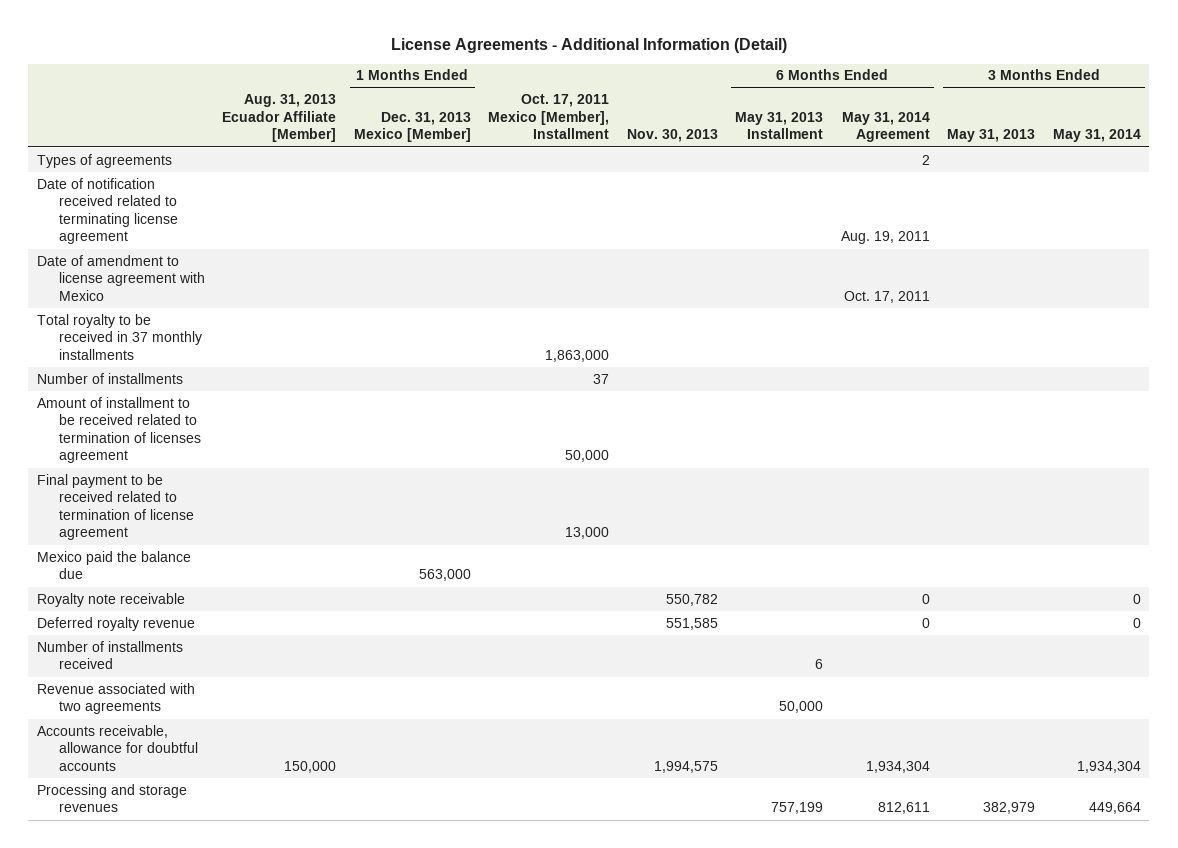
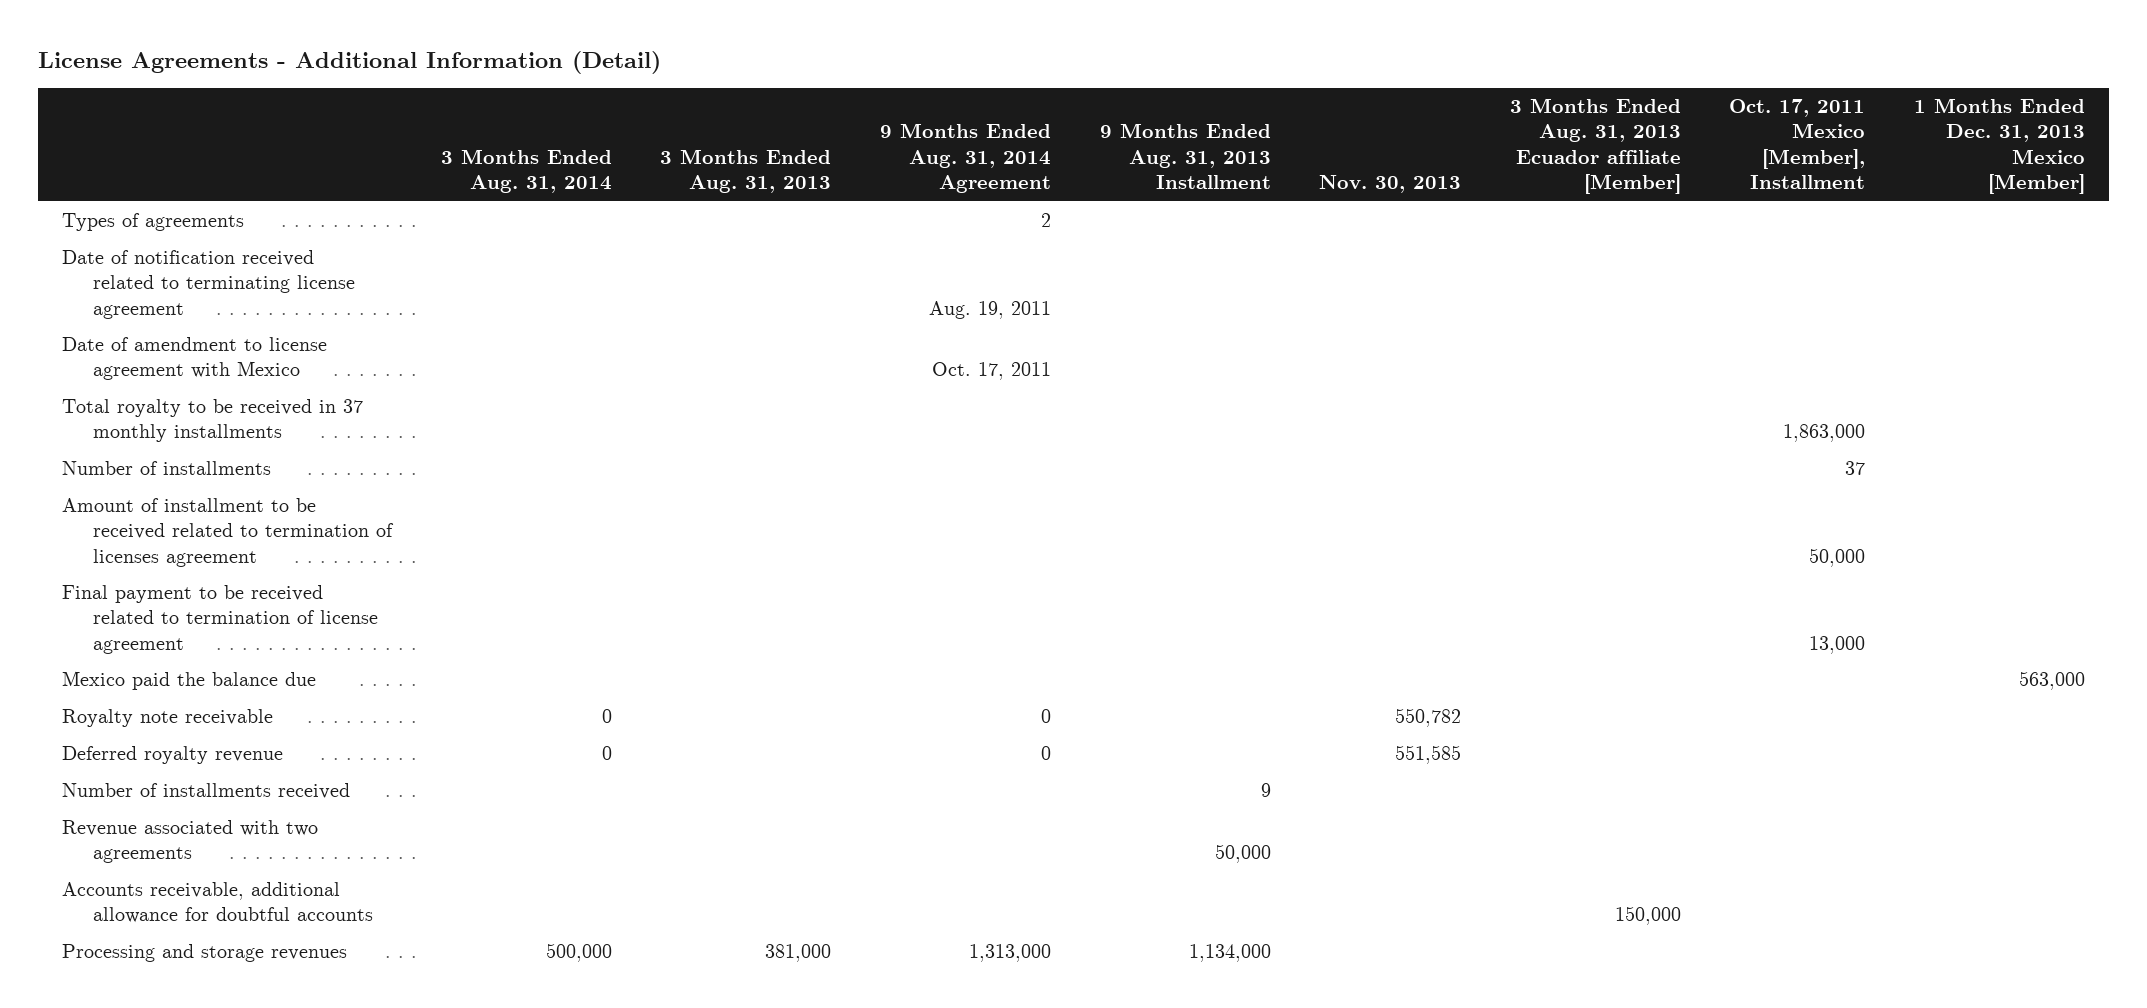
- | Aug. 31, 2013 Ecuador Affiliate [Member] | 1 Months Ended Dec. 31, 2013 Mexico [Member] | Oct. 17, 2011 Mexico [Member], Installment | Nov. 30, 2013 | 6 Months Ended May 31, 2013 Installment | 6 Months Ended May 31, 2014 Agreement | 3 Months Ended May 31, 2013 | 3 Months Ended May 31, 2014
+ | 3 Months Ended Aug. 31, 2014 | 3 Months Ended Aug. 31, 2013 | 9 Months Ended Aug. 31, 2014 Agreement | 9 Months Ended Aug. 31, 2013 Installment | Nov. 30, 2013 | 3 Months Ended Aug. 31, 2013 Ecuador affiliate [Member] | Oct. 17, 2011 Mexico [Member], Installment | 1 Months Ended Dec. 31, 2013 Mexico [Member]
- Accounts receivable, allowance for doubtful accounts | 150,000 | | | 1,994,575 | | 1,934,304 | | 1,934,304
+ Accounts receivable, additional allowance for doubtful accounts | | | | | | 150,000 | |

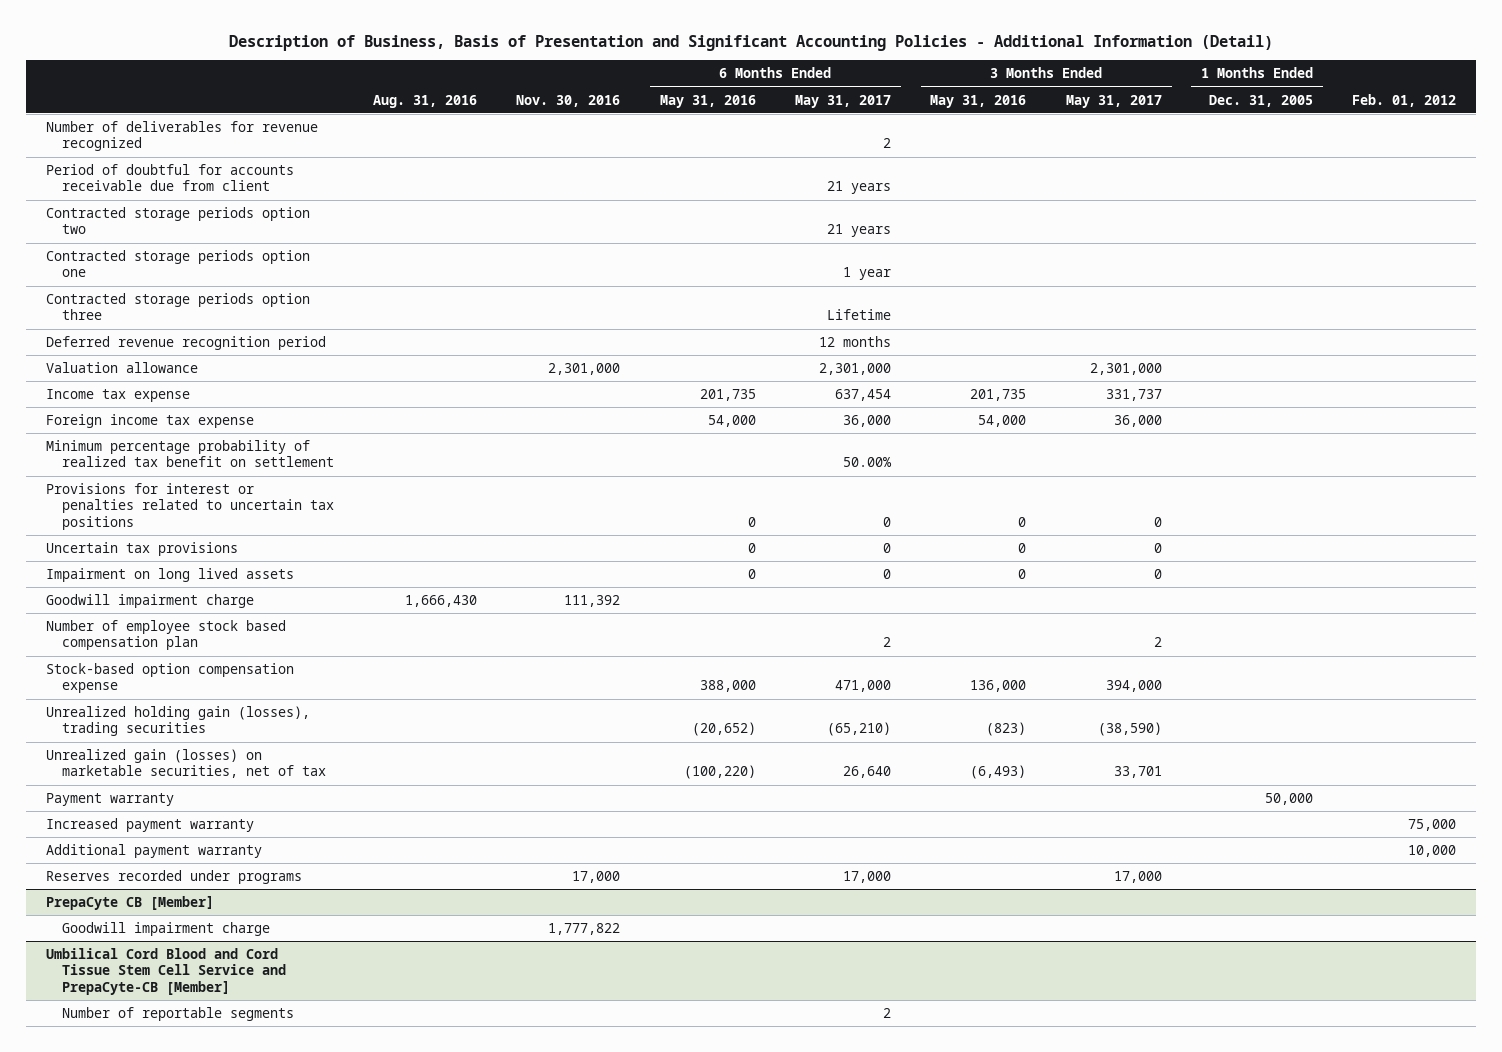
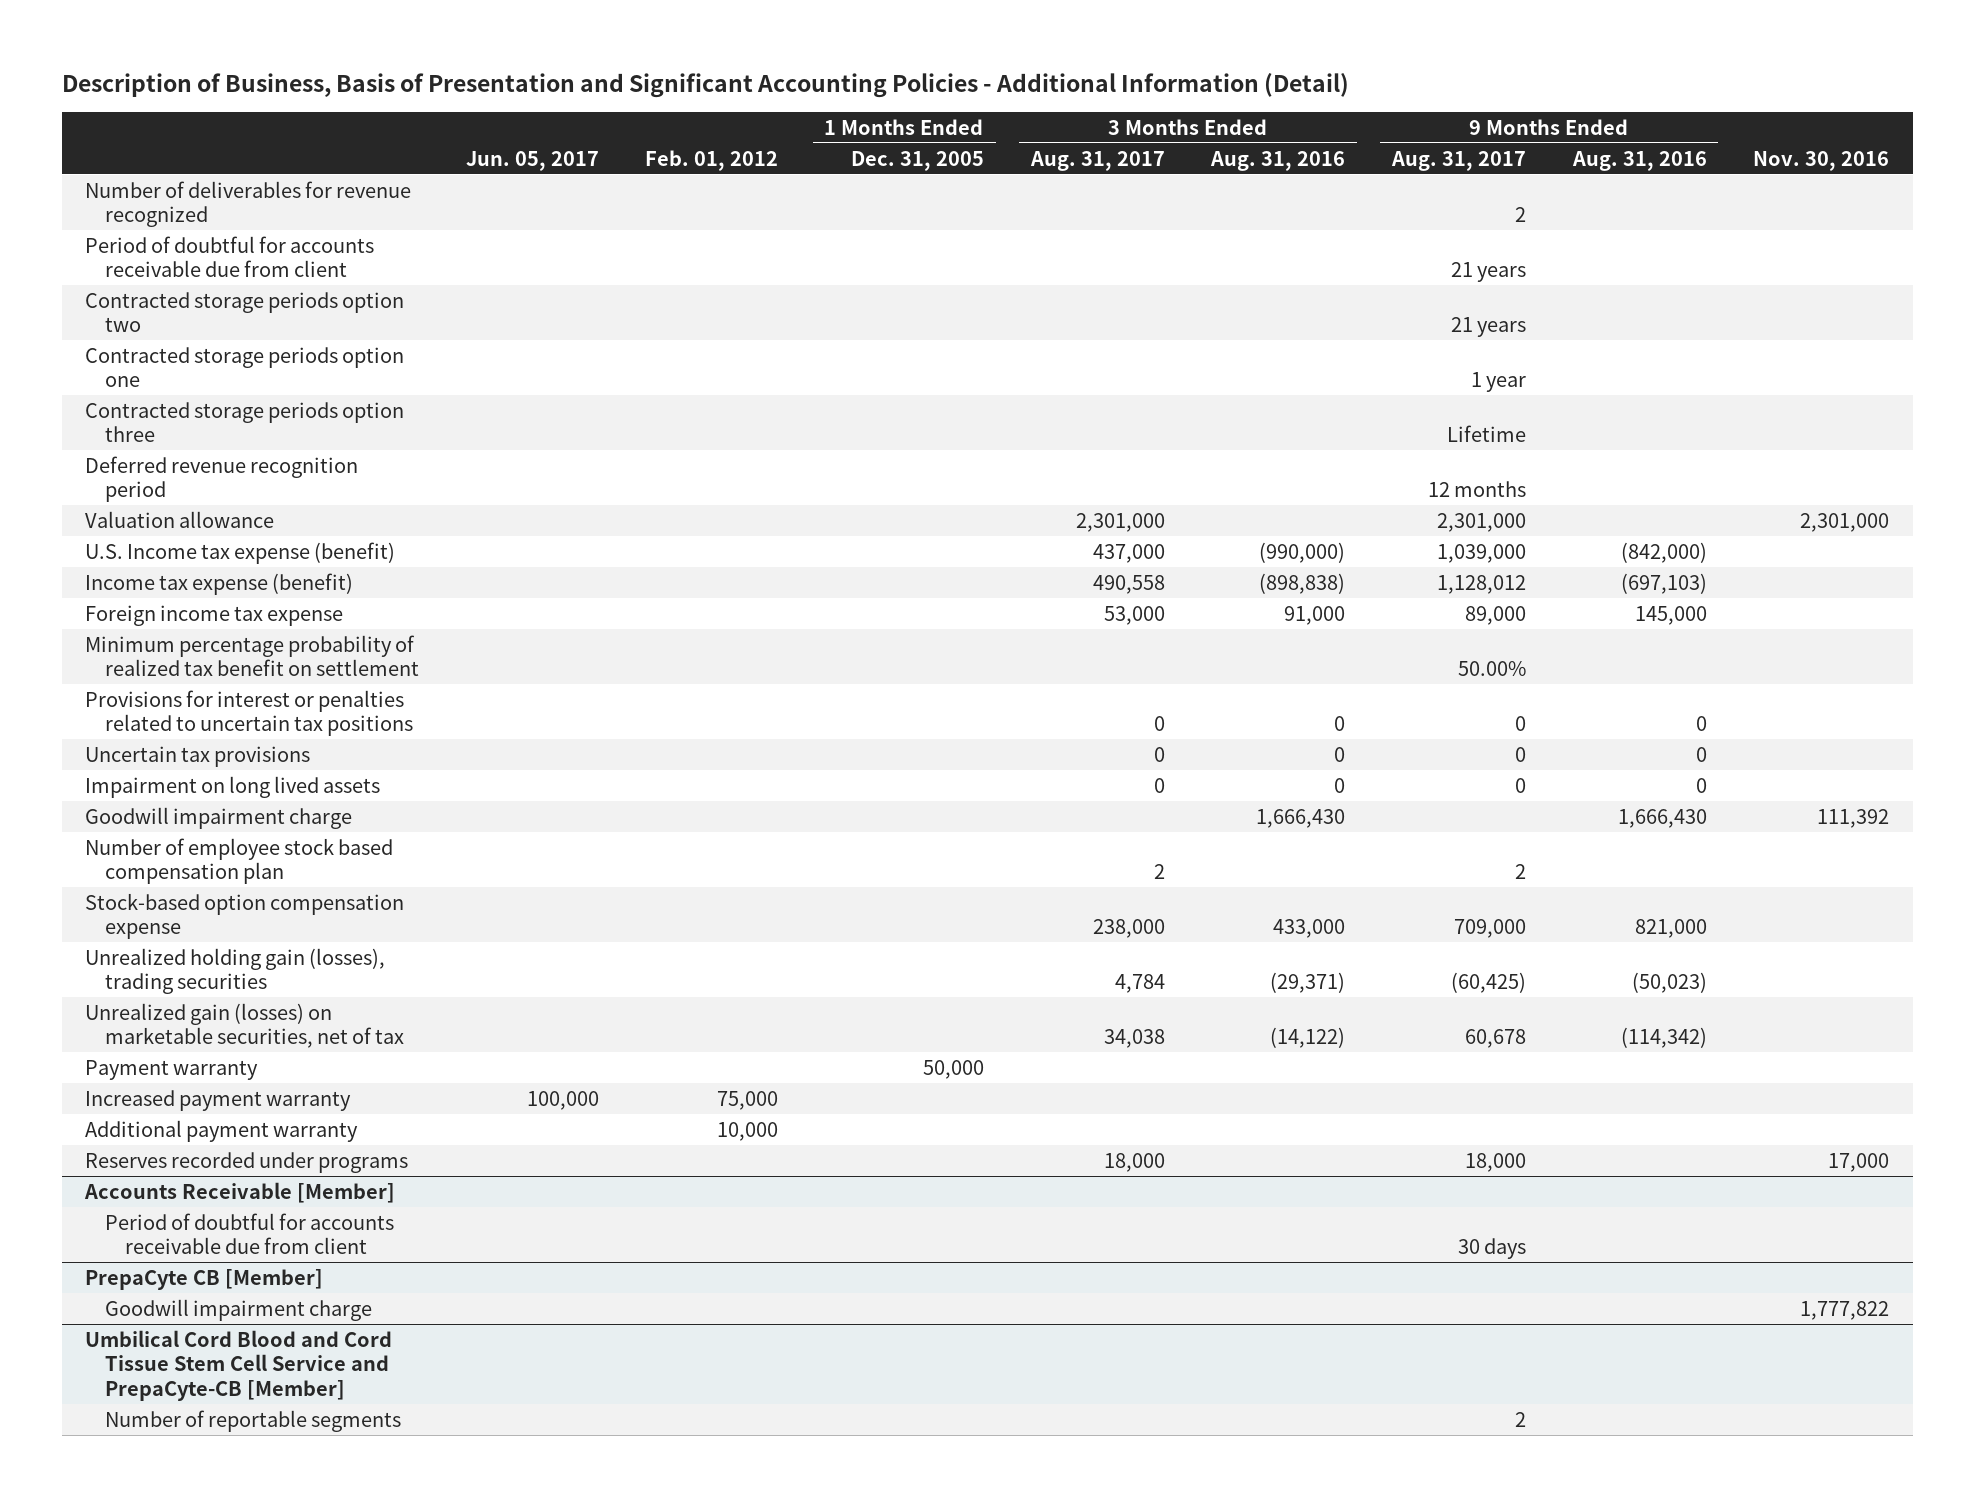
- | Aug. 31, 2016 | Nov. 30, 2016 | 6 Months Ended May 31, 2016 | 6 Months Ended May 31, 2017 | 3 Months Ended May 31, 2016 | 3 Months Ended May 31, 2017 | 1 Months Ended Dec. 31, 2005 | Feb. 01, 2012
+ | Jun. 05, 2017 | Feb. 01, 2012 | 1 Months Ended Dec. 31, 2005 | 3 Months Ended Aug. 31, 2017 | 3 Months Ended Aug. 31, 2016 | 9 Months Ended Aug. 31, 2017 | 9 Months Ended Aug. 31, 2016 | Nov. 30, 2016
- Income tax expense | | | 201,735 | 637,454 | 201,735 | 331,737 | |
+ U.S. Income tax expense (benefit) | | | | 437,000 | (990,000) | 1,039,000 | (842,000) |
+ Income tax expense (benefit) | | | | 490,558 | (898,838) | 1,128,012 | (697,103) |
+ Accounts Receivable [Member]
+ Period of doubtful for accounts receivable due from client | | | | | | 30 days | |

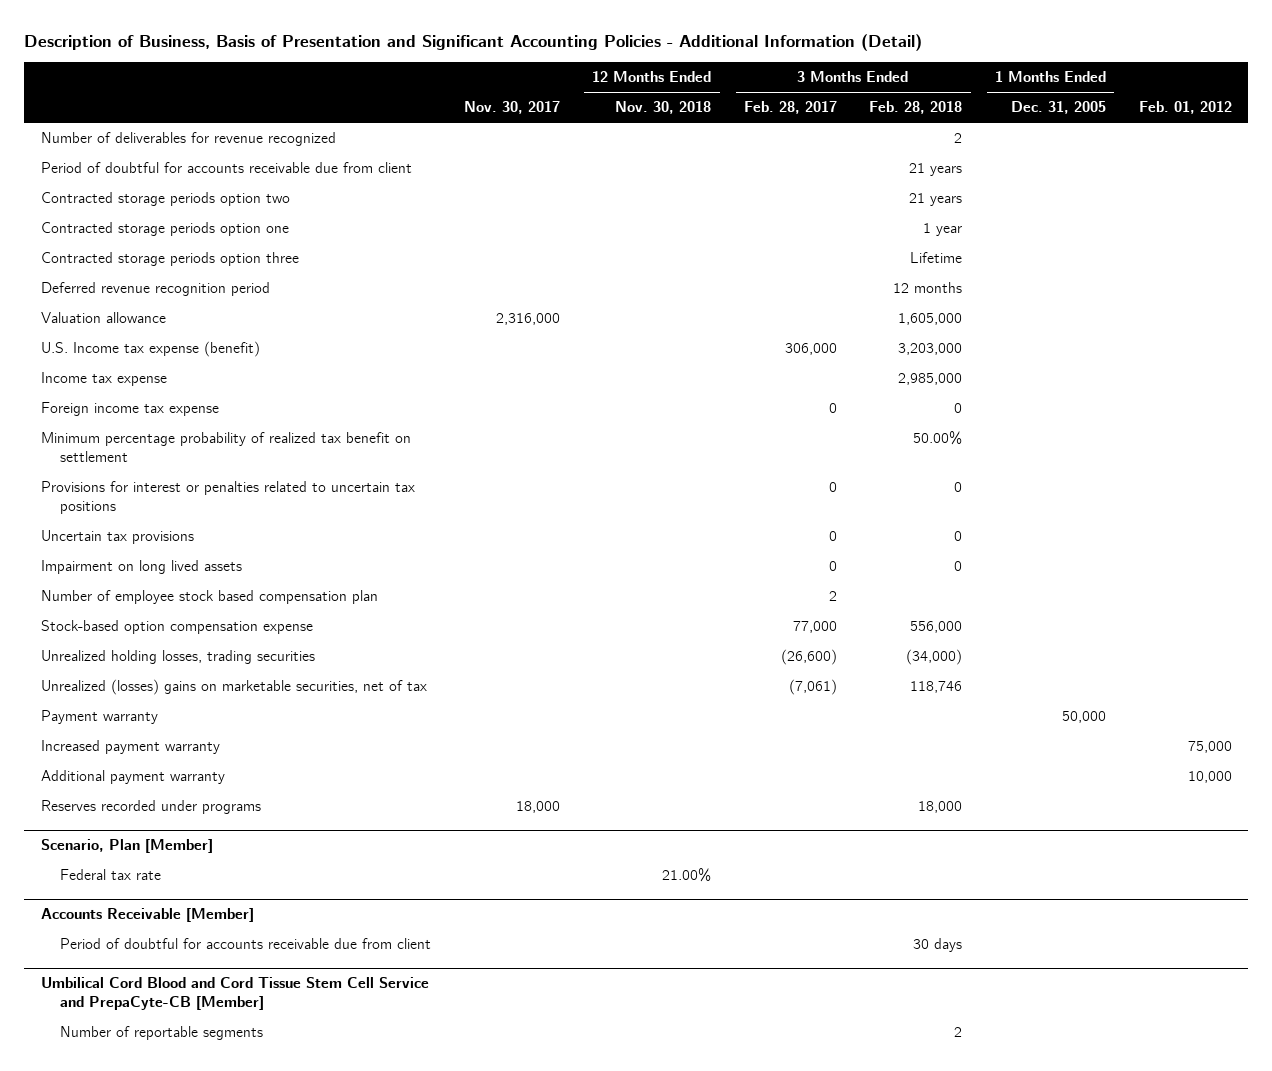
- | Jun. 05, 2017 | Feb. 01, 2012 | 1 Months Ended Dec. 31, 2005 | 3 Months Ended Aug. 31, 2017 | 3 Months Ended Aug. 31, 2016 | 9 Months Ended Aug. 31, 2017 | 9 Months Ended Aug. 31, 2016 | Nov. 30, 2016
+ | Nov. 30, 2017 | 12 Months Ended Nov. 30, 2018 | 3 Months Ended Feb. 28, 2017 | 3 Months Ended Feb. 28, 2018 | 1 Months Ended Dec. 31, 2005 | Feb. 01, 2012
- Income tax expense (benefit) | | | | 490,558 | (898,838) | 1,128,012 | (697,103) |
+ Income tax expense | | | | 2,985,000 | |
- Goodwill impairment charge | | | | | 1,666,430 | | 1,666,430 | 111,392
- Unrealized holding gain (losses), trading securities | | | | 4,784 | (29,371) | (60,425) | (50,023) |
- Unrealized gain (losses) on marketable securities, net of tax | | | | 34,038 | (14,122) | 60,678 | (114,342) |
+ Unrealized holding losses, trading securities | | | (26,600) | (34,000) | |
+ Unrealized (losses) gains on marketable securities, net of tax | | | (7,061) | 118,746 | |
+ Scenario, Plan [Member]
+ Federal tax rate | | 21.00% | | | |
- PrepaCyte CB [Member]
- Goodwill impairment charge | | | | | | | | 1,777,822

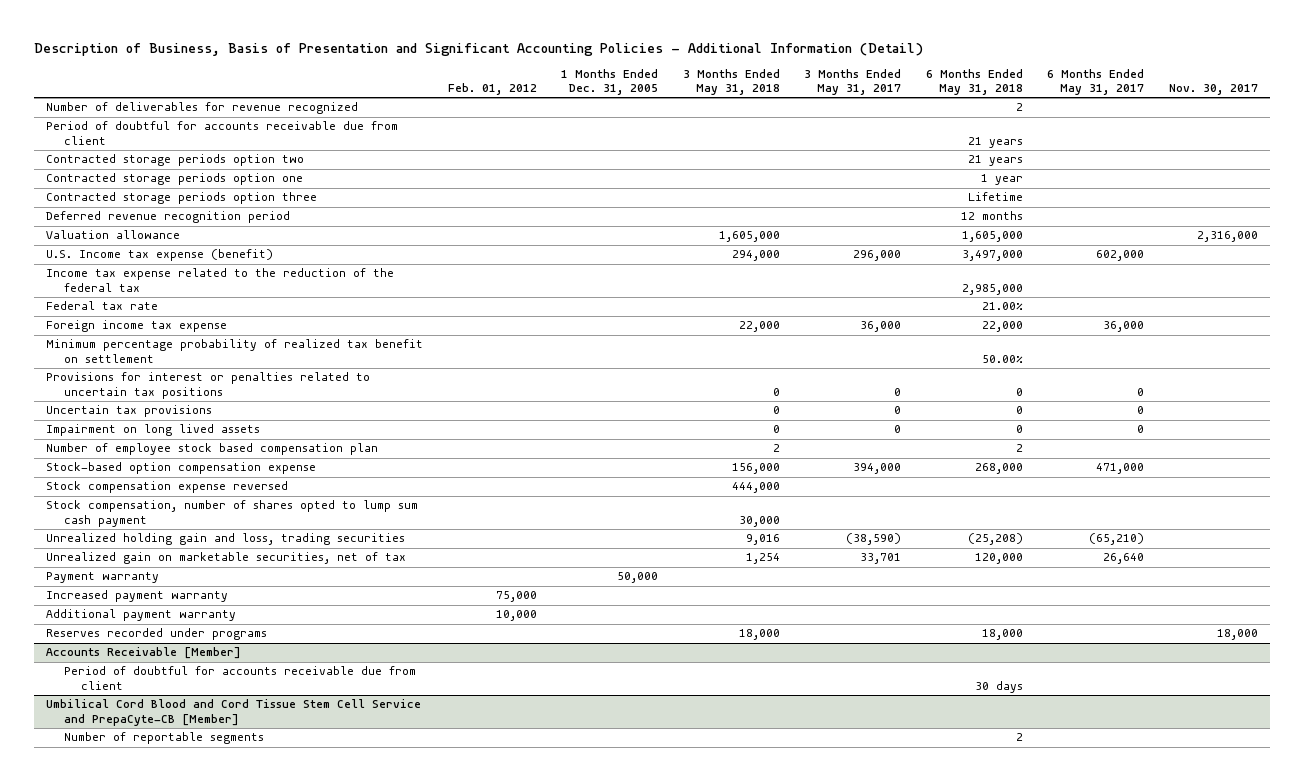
- | Nov. 30, 2017 | 12 Months Ended Nov. 30, 2018 | 3 Months Ended Feb. 28, 2017 | 3 Months Ended Feb. 28, 2018 | 1 Months Ended Dec. 31, 2005 | Feb. 01, 2012
+ | Feb. 01, 2012 | 1 Months Ended Dec. 31, 2005 | 3 Months Ended May 31, 2018 | 3 Months Ended May 31, 2017 | 6 Months Ended May 31, 2018 | 6 Months Ended May 31, 2017 | Nov. 30, 2017
- Income tax expense | | | | 2,985,000 | |
+ Income tax expense related to the reduction of the federal tax | | | | | 2,985,000 | |
+ Federal tax rate | | | | | 21.00% | |
- Unrealized holding losses, trading securities | | | (26,600) | (34,000) | |
- Unrealized (losses) gains on marketable securities, net of tax | | | (7,061) | 118,746 | |
+ Stock compensation expense reversed | | | 444,000 | | | |
+ Stock compensation, number of shares opted to lump sum cash payment | | | 30,000 | | | |
+ Unrealized holding gain and loss, trading securities | | | 9,016 | (38,590) | (25,208) | (65,210) |
+ Unrealized gain on marketable securities, net of tax | | | 1,254 | 33,701 | 120,000 | 26,640 |
- Scenario, Plan [Member]
- Federal tax rate | | 21.00% | | | |

